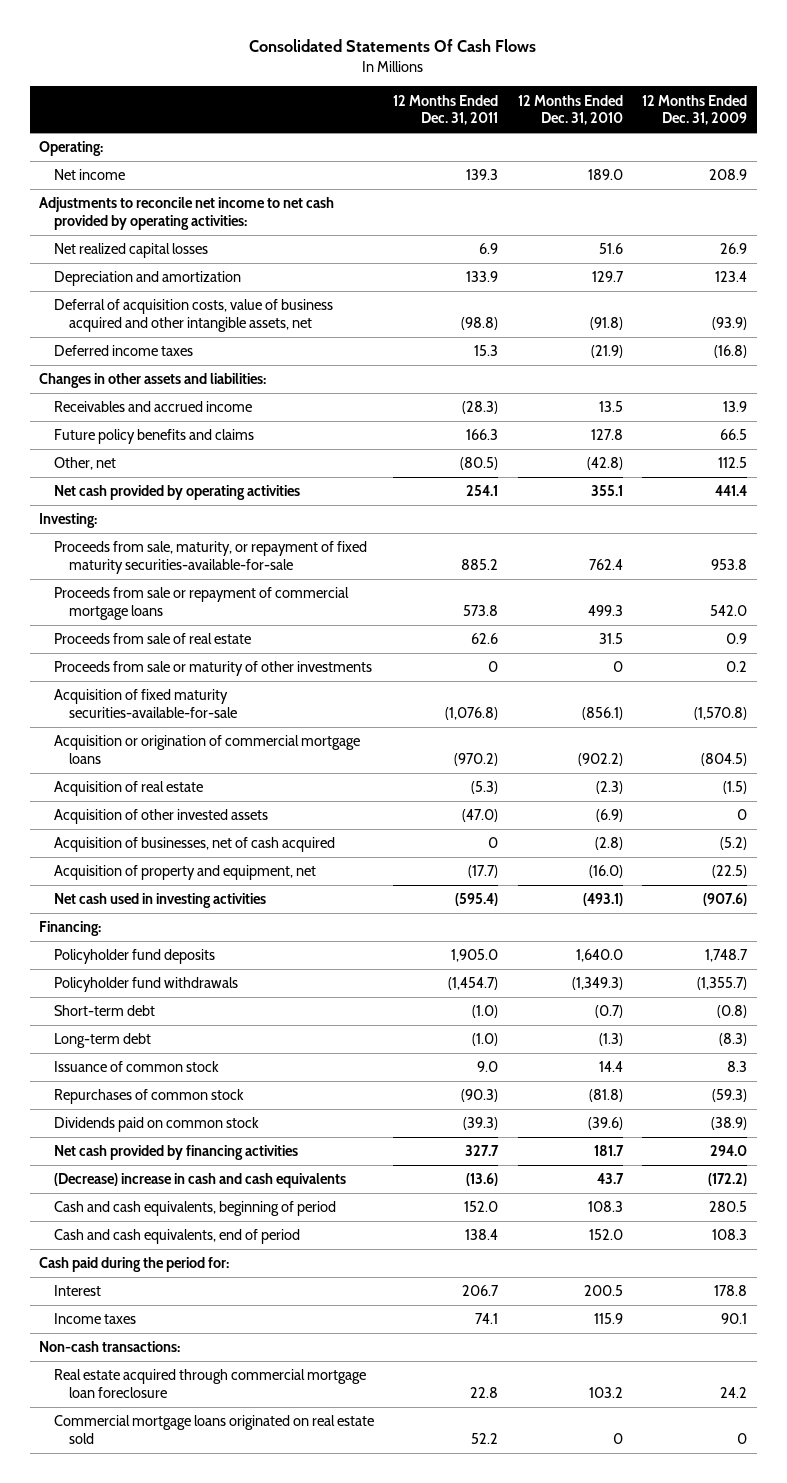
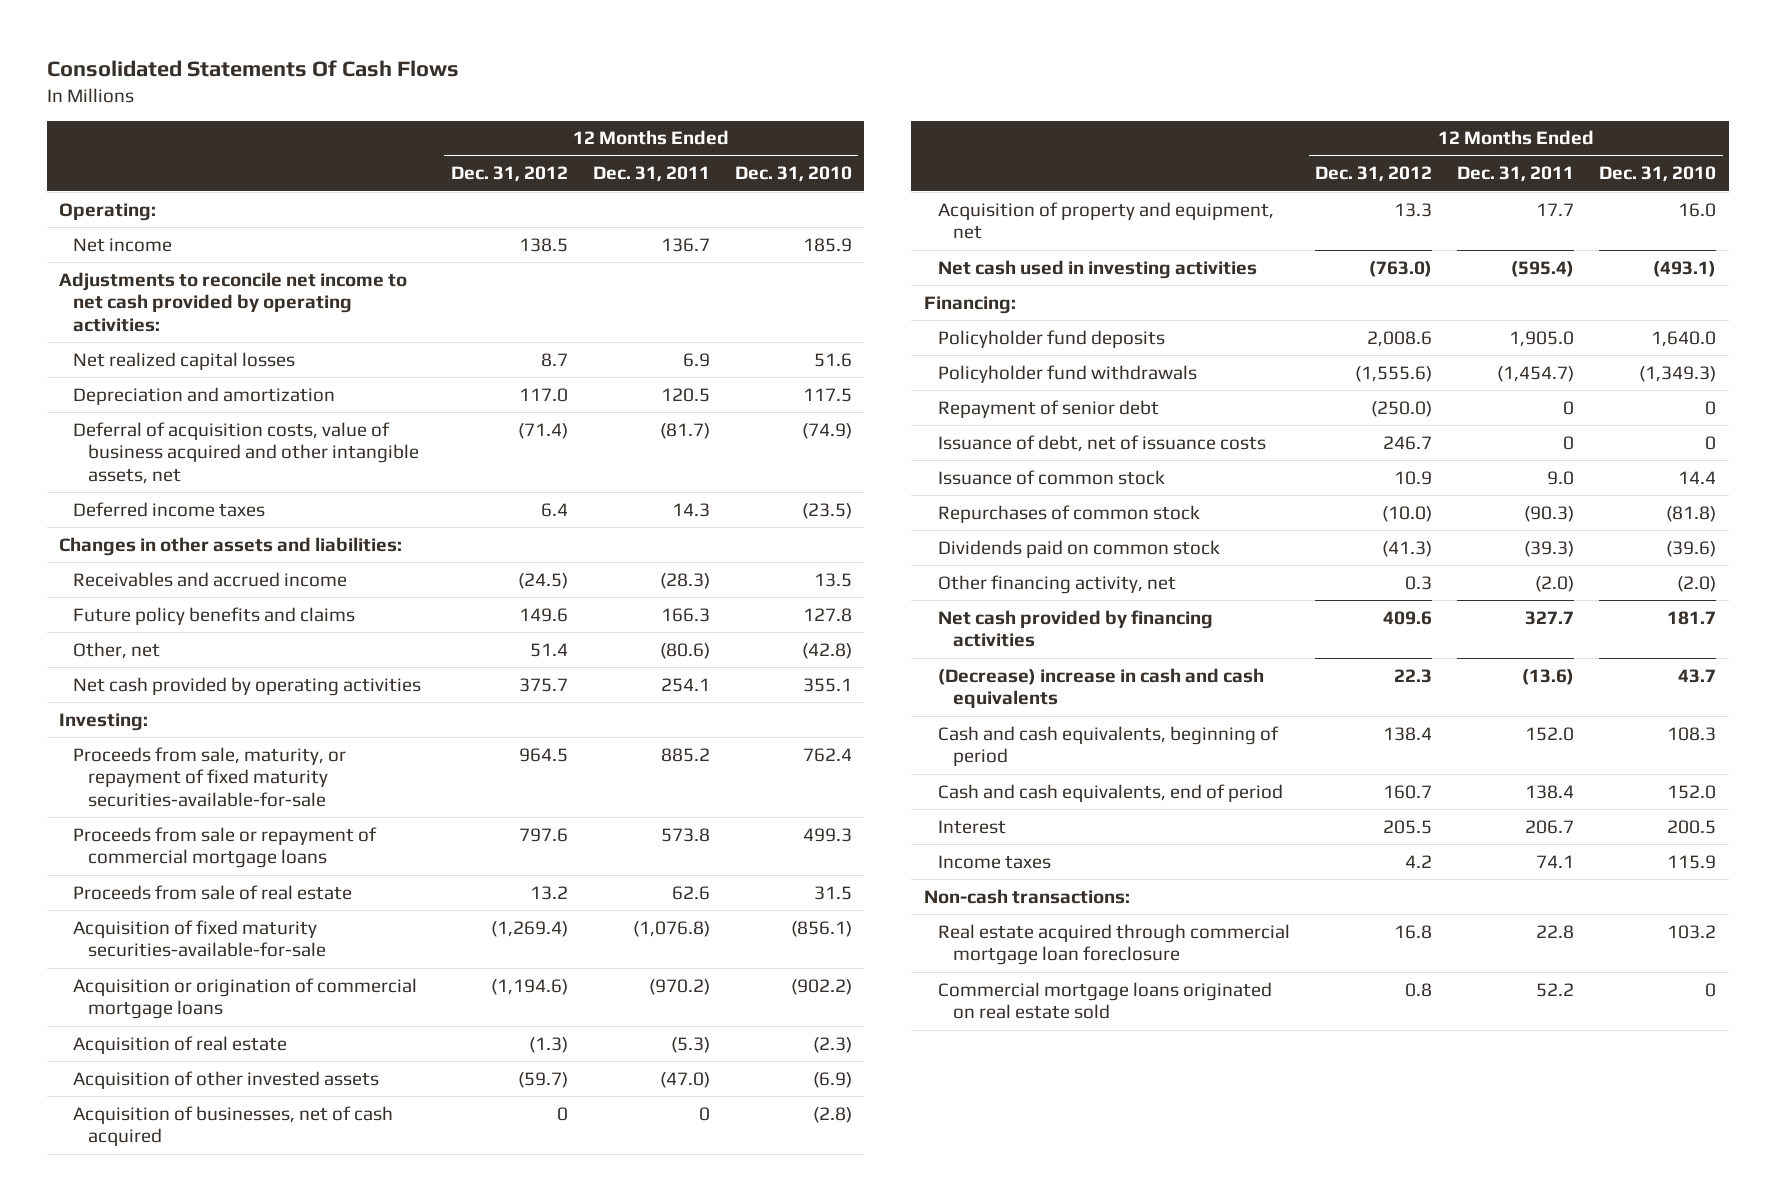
- | 12 Months Ended Dec. 31, 2011 | 12 Months Ended Dec. 31, 2010 | 12 Months Ended Dec. 31, 2009
+ | 12 Months Ended Dec. 31, 2012 | 12 Months Ended Dec. 31, 2011 | 12 Months Ended Dec. 31, 2010
- Net income | 139.3 | 189.0 | 208.9
+ Net income | 138.5 | 136.7 | 185.9
- Depreciation and amortization | 133.9 | 129.7 | 123.4
- Deferral of acquisition costs, value of business acquired and other intangible assets, net | (98.8) | (91.8) | (93.9)
- Deferred income taxes | 15.3 | (21.9) | (16.8)
+ Depreciation and amortization | 117.0 | 120.5 | 117.5
+ Deferral of acquisition costs, value of business acquired and other intangible assets, net | (71.4) | (81.7) | (74.9)
+ Deferred income taxes | 6.4 | 14.3 | (23.5)
- Other, net | (80.5) | (42.8) | 112.5
+ Other, net | 51.4 | (80.6) | (42.8)
- Proceeds from sale or maturity of other investments | 0 | 0 | 0.2
- Acquisition of property and equipment, net | (17.7) | (16.0) | (22.5)
+ Acquisition of property and equipment, net | 13.3 | 17.7 | 16.0
- Short-term debt | (1.0) | (0.7) | (0.8)
- Long-term debt | (1.0) | (1.3) | (8.3)
+ Repayment of senior debt | (250.0) | 0 | 0
+ Issuance of debt, net of issuance costs | 246.7 | 0 | 0
+ Other financing activity, net | 0.3 | (2.0) | (2.0)
- Cash paid during the period for:

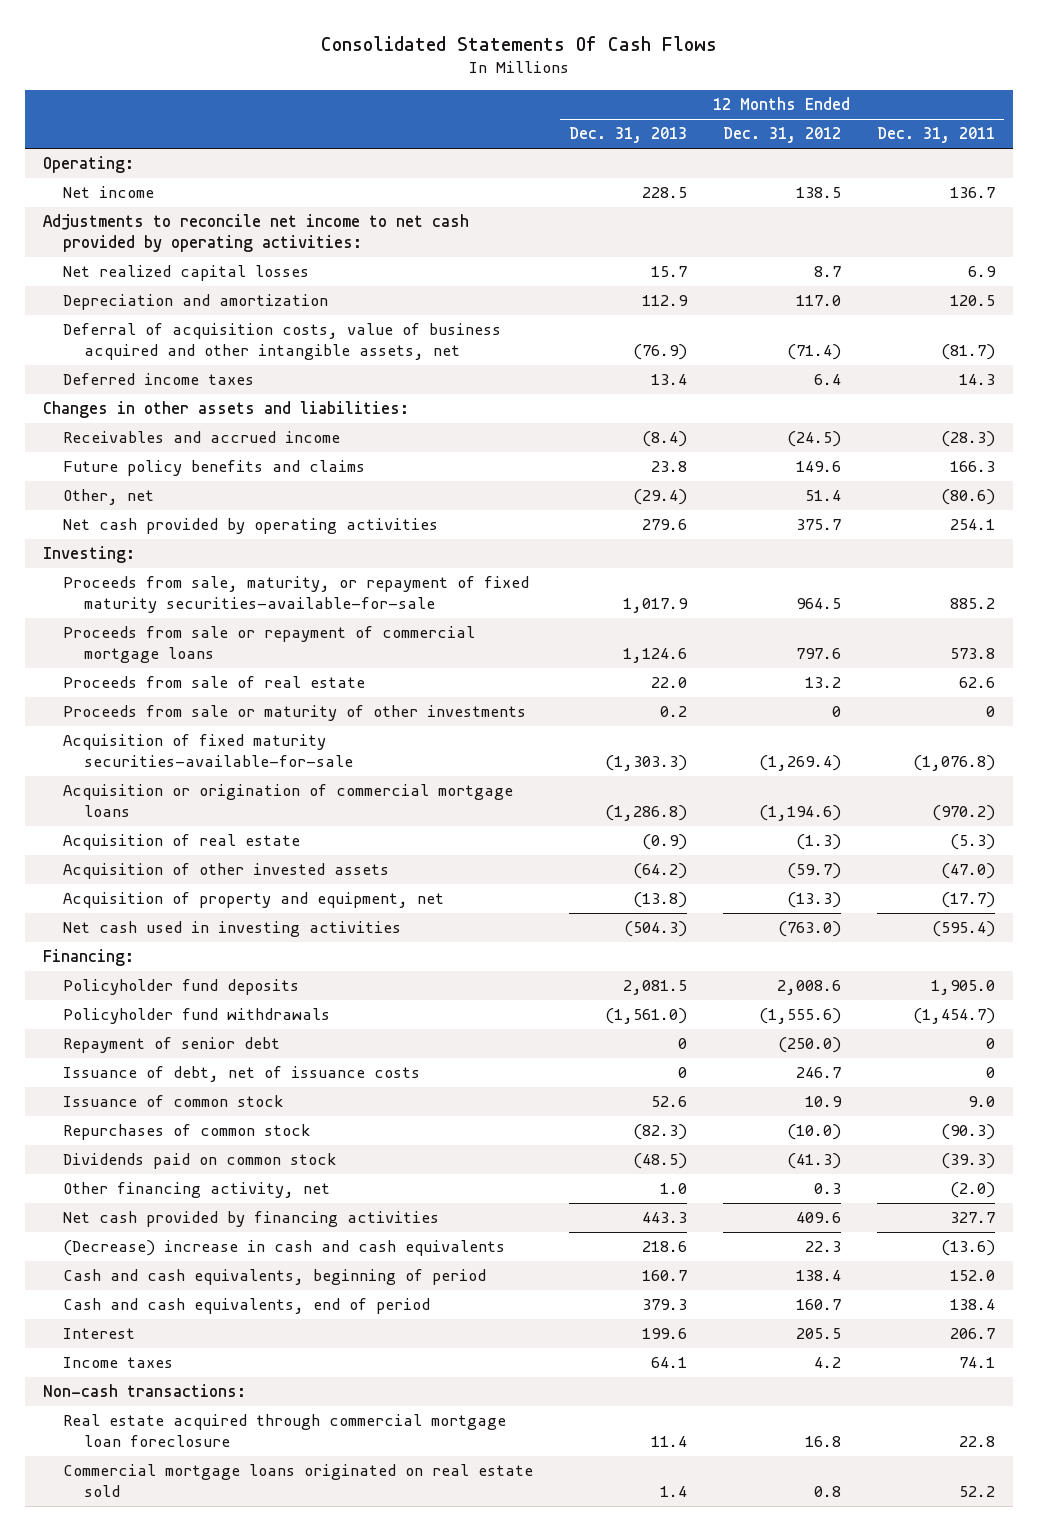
- | 12 Months Ended Dec. 31, 2012 | 12 Months Ended Dec. 31, 2011 | 12 Months Ended Dec. 31, 2010
+ | 12 Months Ended Dec. 31, 2013 | 12 Months Ended Dec. 31, 2012 | 12 Months Ended Dec. 31, 2011
+ Proceeds from sale or maturity of other investments | 0.2 | 0 | 0
- Acquisition of businesses, net of cash acquired | 0 | 0 | (2.8)
- Acquisition of property and equipment, net | 13.3 | 17.7 | 16.0
+ Acquisition of property and equipment, net | (13.8) | (13.3) | (17.7)

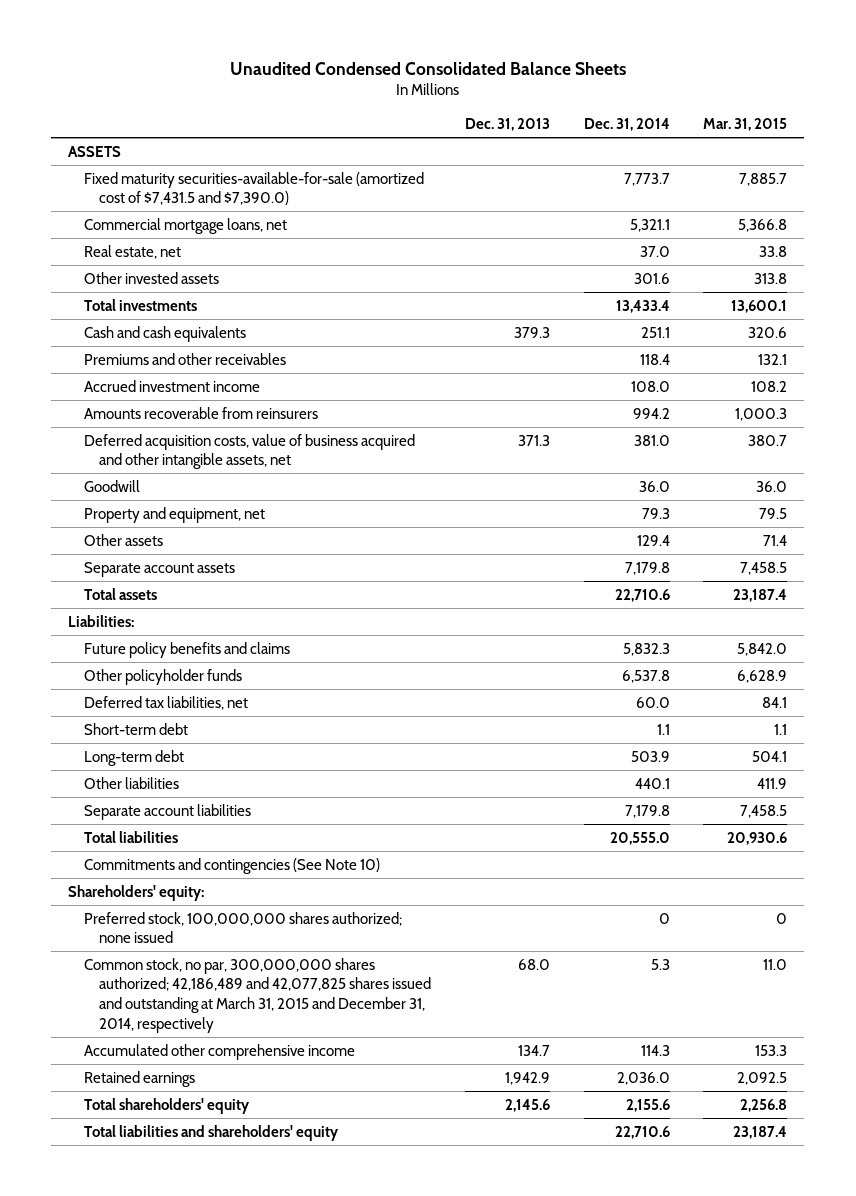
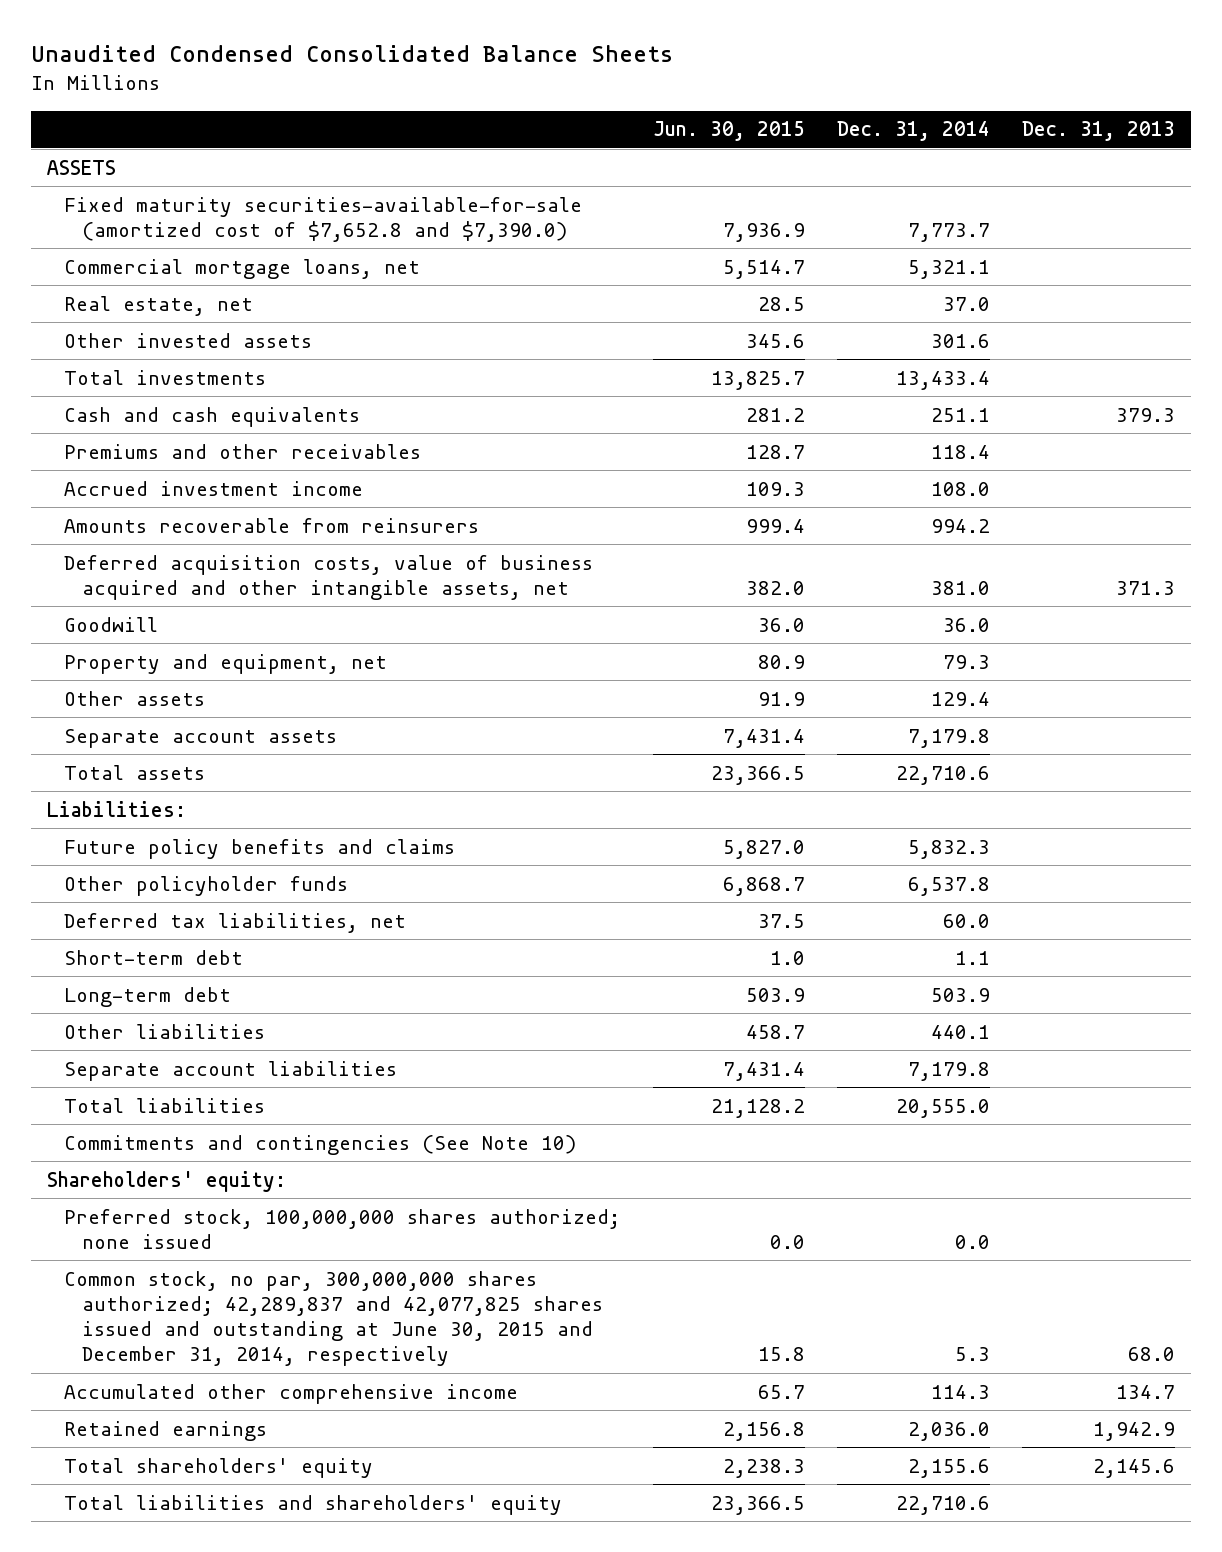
- | Dec. 31, 2013 | Dec. 31, 2014 | Mar. 31, 2015
+ | Jun. 30, 2015 | Dec. 31, 2014 | Dec. 31, 2013
- Fixed maturity securities-available-for-sale (amortized cost of $7,431.5 and $7,390.0) | | 7,773.7 | 7,885.7
+ Fixed maturity securities-available-for-sale (amortized cost of $7,652.8 and $7,390.0) | 7,936.9 | 7,773.7 |
- Preferred stock, 100,000,000 shares authorized; none issued | | 0 | 0
- Common stock, no par, 300,000,000 shares authorized; 42,186,489 and 42,077,825 shares issued and outstanding at March 31, 2015 and December 31, 2014, respectively | 68.0 | 5.3 | 11.0
+ Preferred stock, 100,000,000 shares authorized; none issued | 0.0 | 0.0 |
+ Common stock, no par, 300,000,000 shares authorized; 42,289,837 and 42,077,825 shares issued and outstanding at June 30, 2015 and December 31, 2014, respectively | 15.8 | 5.3 | 68.0

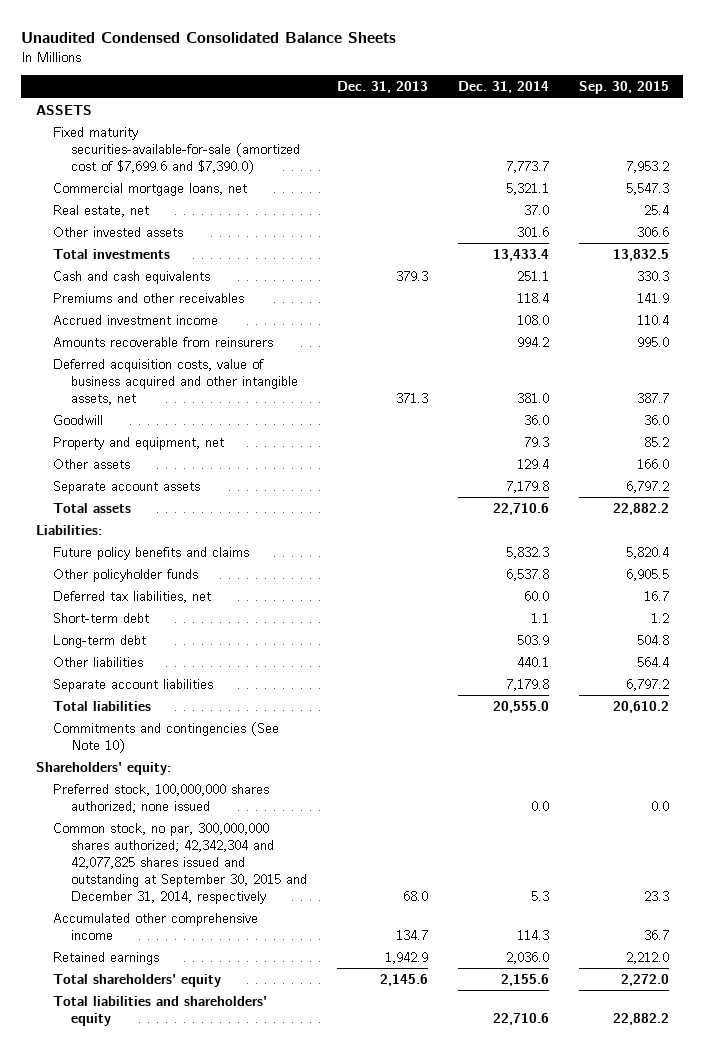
- | Jun. 30, 2015 | Dec. 31, 2014 | Dec. 31, 2013
+ | Dec. 31, 2013 | Dec. 31, 2014 | Sep. 30, 2015
- Fixed maturity securities-available-for-sale (amortized cost of $7,652.8 and $7,390.0) | 7,936.9 | 7,773.7 |
+ Fixed maturity securities-available-for-sale (amortized cost of $7,699.6 and $7,390.0) | | 7,773.7 | 7,953.2
- Common stock, no par, 300,000,000 shares authorized; 42,289,837 and 42,077,825 shares issued and outstanding at June 30, 2015 and December 31, 2014, respectively | 15.8 | 5.3 | 68.0
+ Common stock, no par, 300,000,000 shares authorized; 42,342,304 and 42,077,825 shares issued and outstanding at September 30, 2015 and December 31, 2014, respectively | 68.0 | 5.3 | 23.3

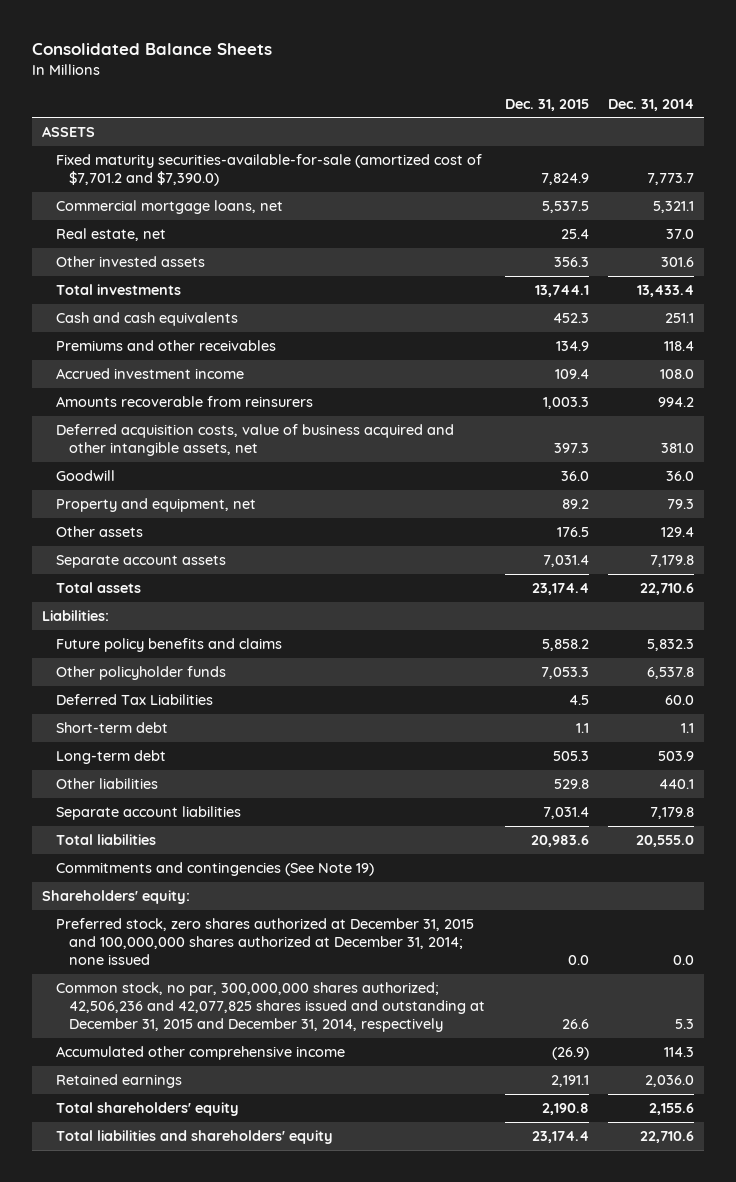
- Unaudited Condensed Consolidated Balance Sheets
+ Consolidated Balance Sheets
- | Dec. 31, 2013 | Dec. 31, 2014 | Sep. 30, 2015
+ | Dec. 31, 2015 | Dec. 31, 2014
- Fixed maturity securities-available-for-sale (amortized cost of $7,699.6 and $7,390.0) | | 7,773.7 | 7,953.2
+ Fixed maturity securities-available-for-sale (amortized cost of $7,701.2 and $7,390.0) | 7,824.9 | 7,773.7
- Deferred tax liabilities, net | | 60.0 | 16.7
+ Deferred Tax Liabilities | 4.5 | 60.0
- Commitments and contingencies (See Note 10)
+ Commitments and contingencies (See Note 19)
- Preferred stock, 100,000,000 shares authorized; none issued | | 0.0 | 0.0
- Common stock, no par, 300,000,000 shares authorized; 42,342,304 and 42,077,825 shares issued and outstanding at September 30, 2015 and December 31, 2014, respectively | 68.0 | 5.3 | 23.3
+ Preferred stock, zero shares authorized at December 31, 2015 and 100,000,000 shares authorized at December 31, 2014; none issued | 0.0 | 0.0
+ Common stock, no par, 300,000,000 shares authorized; 42,506,236 and 42,077,825 shares issued and outstanding at December 31, 2015 and December 31, 2014, respectively | 26.6 | 5.3

